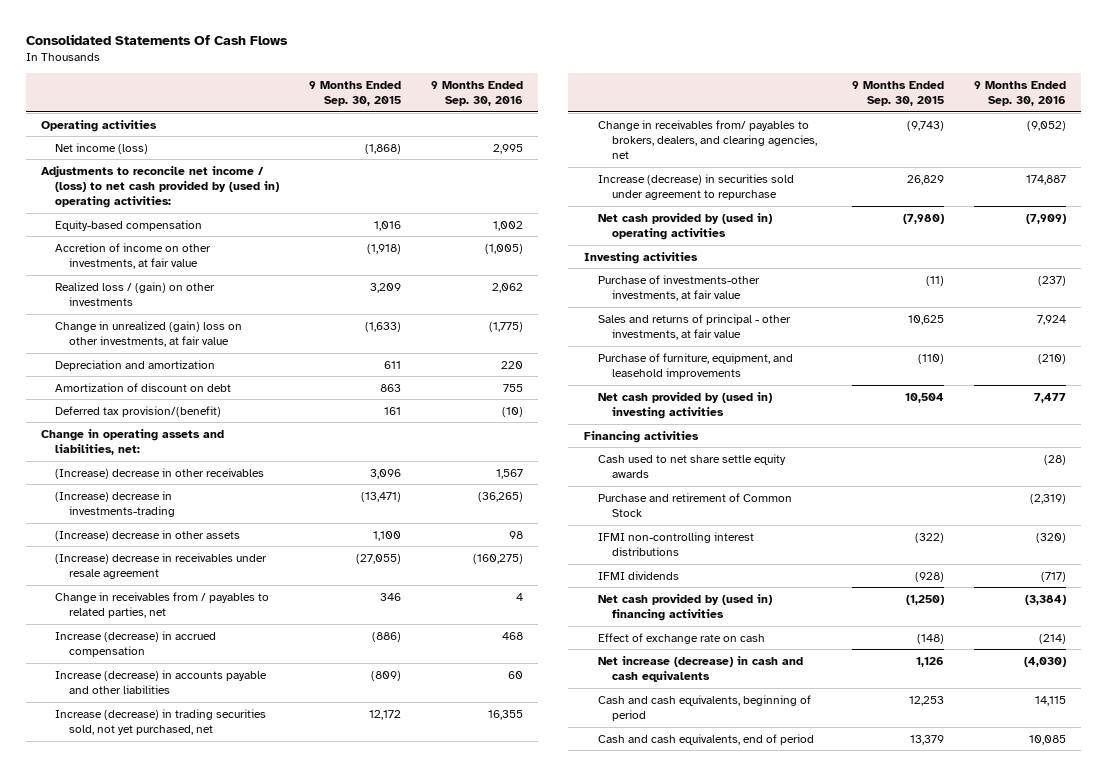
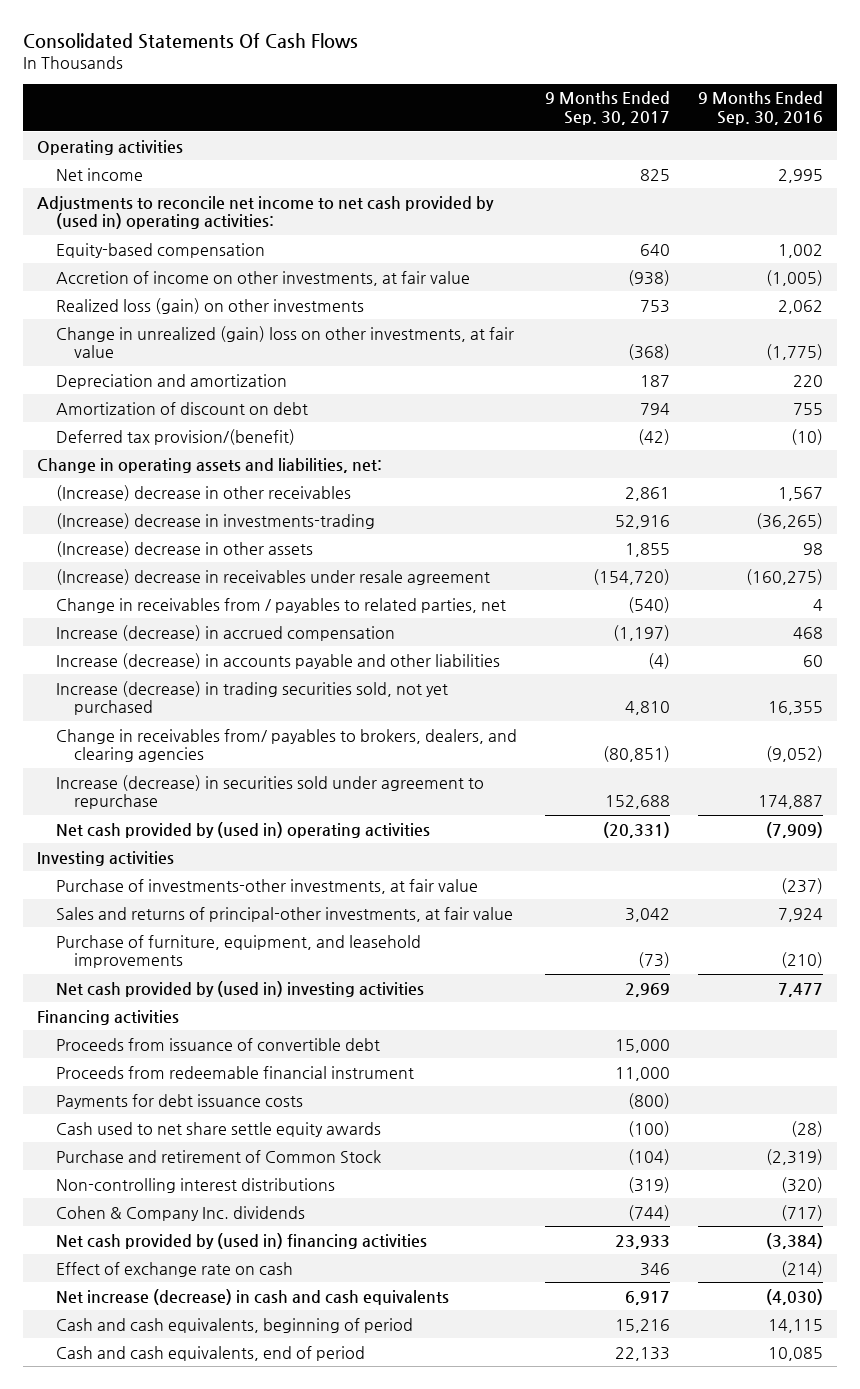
- | 9 Months Ended Sep. 30, 2015 | 9 Months Ended Sep. 30, 2016
+ | 9 Months Ended Sep. 30, 2017 | 9 Months Ended Sep. 30, 2016
- Net income (loss) | (1,868) | 2,995
- Adjustments to reconcile net income / (loss) to net cash provided by (used in) operating activities:
+ Net income | 825 | 2,995
+ Adjustments to reconcile net income to net cash provided by (used in) operating activities:
- Realized loss / (gain) on other investments | 3,209 | 2,062
+ Realized loss (gain) on other investments | 753 | 2,062
- Increase (decrease) in trading securities sold, not yet purchased, net | 12,172 | 16,355
- Change in receivables from/ payables to brokers, dealers, and clearing agencies, net | (9,743) | (9,052)
+ Increase (decrease) in trading securities sold, not yet purchased | 4,810 | 16,355
+ Change in receivables from/ payables to brokers, dealers, and clearing agencies | (80,851) | (9,052)
- Sales and returns of principal - other investments, at fair value | 10,625 | 7,924
+ Sales and returns of principal-other investments, at fair value | 3,042 | 7,924
+ Proceeds from issuance of convertible debt | 15,000 |
+ Proceeds from redeemable financial instrument | 11,000 |
+ Payments for debt issuance costs | (800) |
- IFMI non-controlling interest distributions | (322) | (320)
- IFMI dividends | (928) | (717)
+ Non-controlling interest distributions | (319) | (320)
+ Cohen & Company Inc. dividends | (744) | (717)

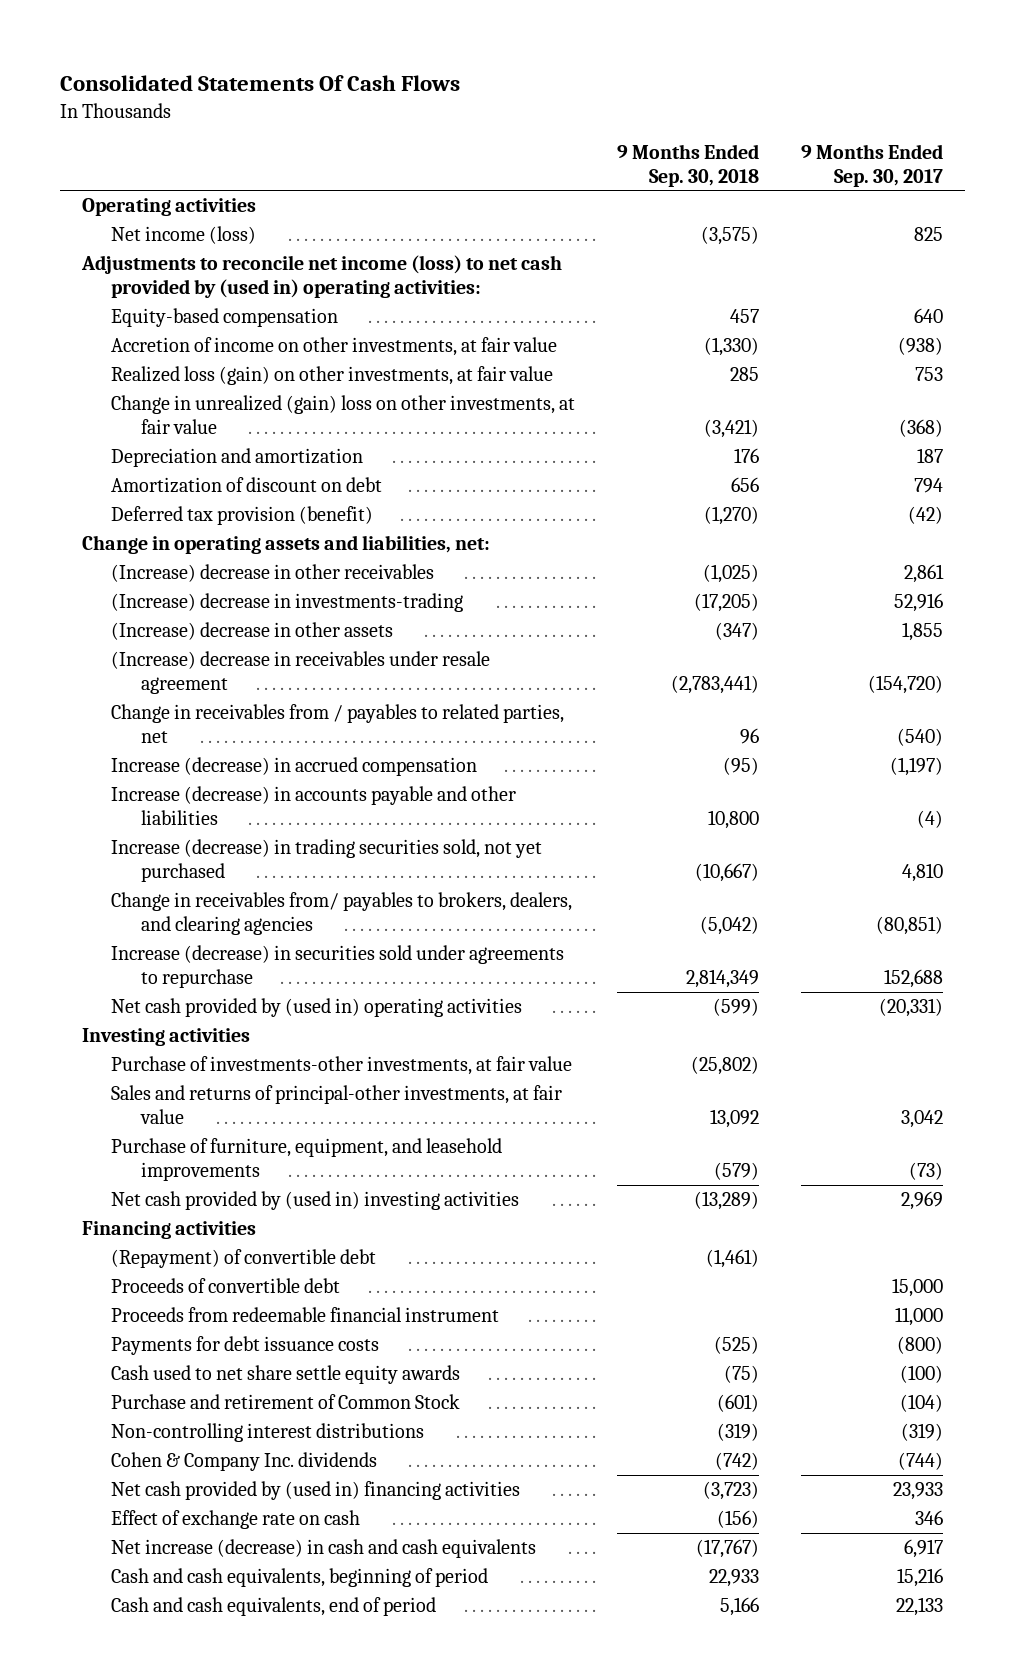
- | 9 Months Ended Sep. 30, 2017 | 9 Months Ended Sep. 30, 2016
+ | 9 Months Ended Sep. 30, 2018 | 9 Months Ended Sep. 30, 2017
- Net income | 825 | 2,995
- Adjustments to reconcile net income to net cash provided by (used in) operating activities:
+ Net income (loss) | (3,575) | 825
+ Adjustments to reconcile net income (loss) to net cash provided by (used in) operating activities:
- Realized loss (gain) on other investments | 753 | 2,062
+ Realized loss (gain) on other investments, at fair value | 285 | 753
- Deferred tax provision/(benefit) | (42) | (10)
+ Deferred tax provision (benefit) | (1,270) | (42)
- Increase (decrease) in securities sold under agreement to repurchase | 152,688 | 174,887
+ Increase (decrease) in securities sold under agreements to repurchase | 2,814,349 | 152,688
- Proceeds from issuance of convertible debt | 15,000 |
+ (Repayment) of convertible debt | (1,461) |
+ Proceeds of convertible debt | | 15,000

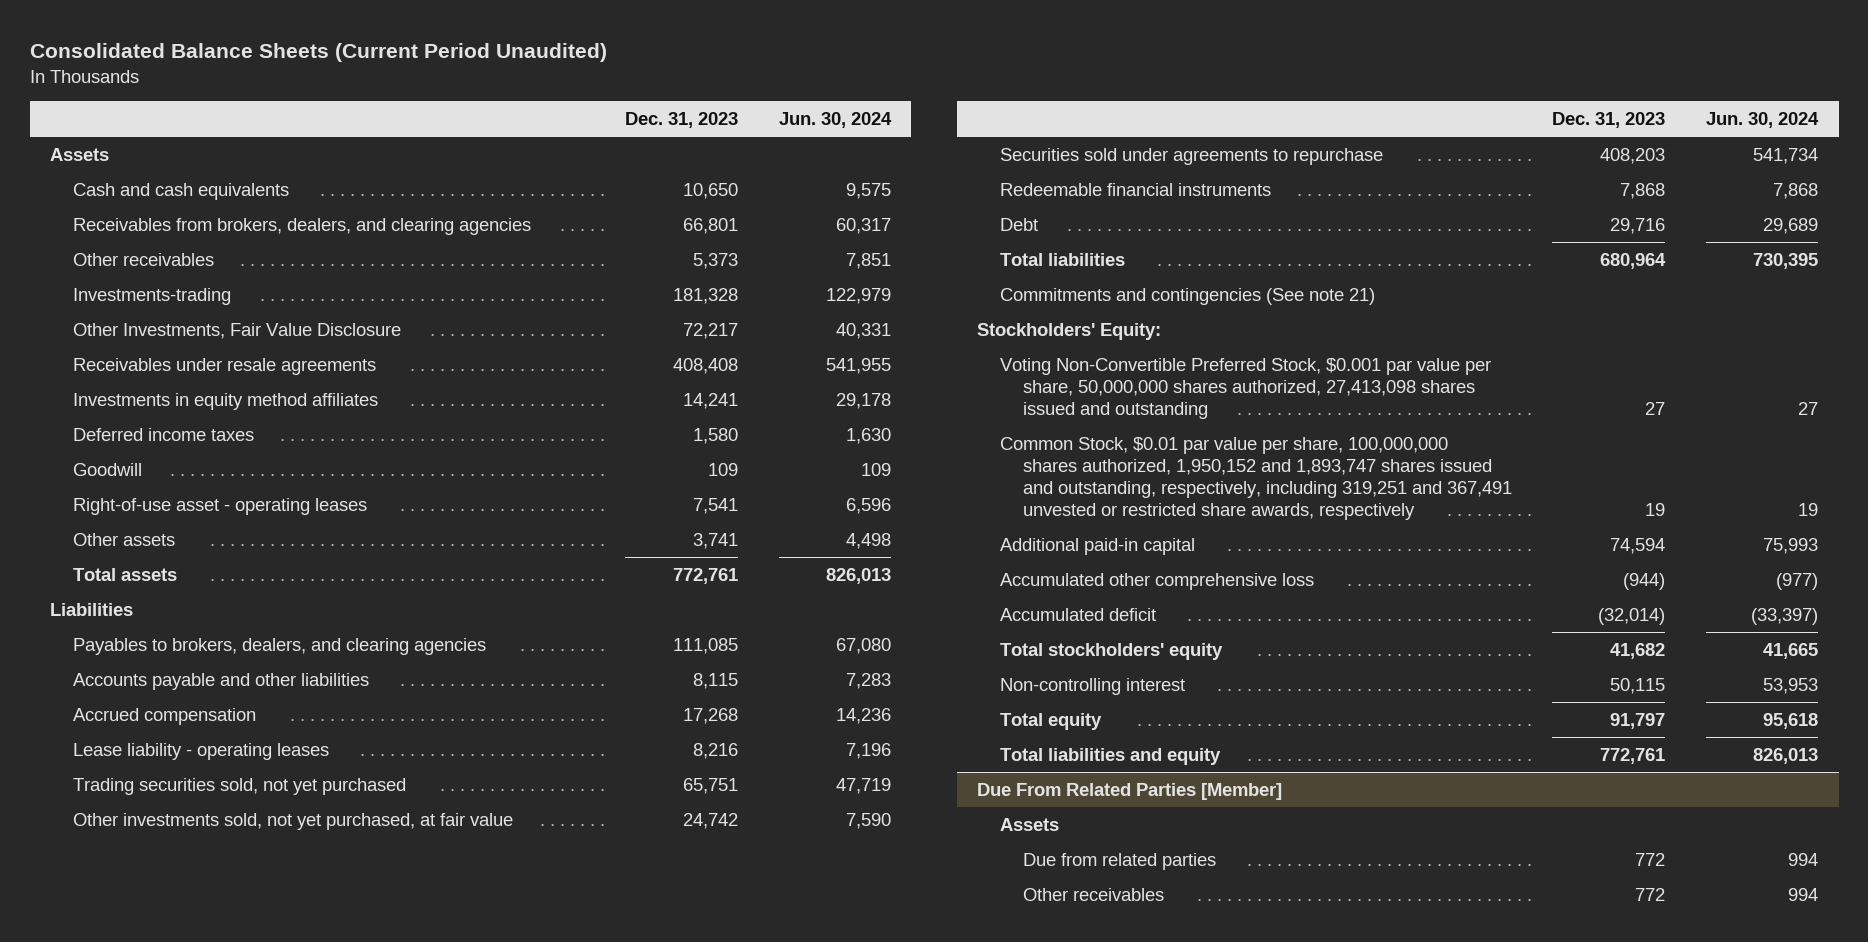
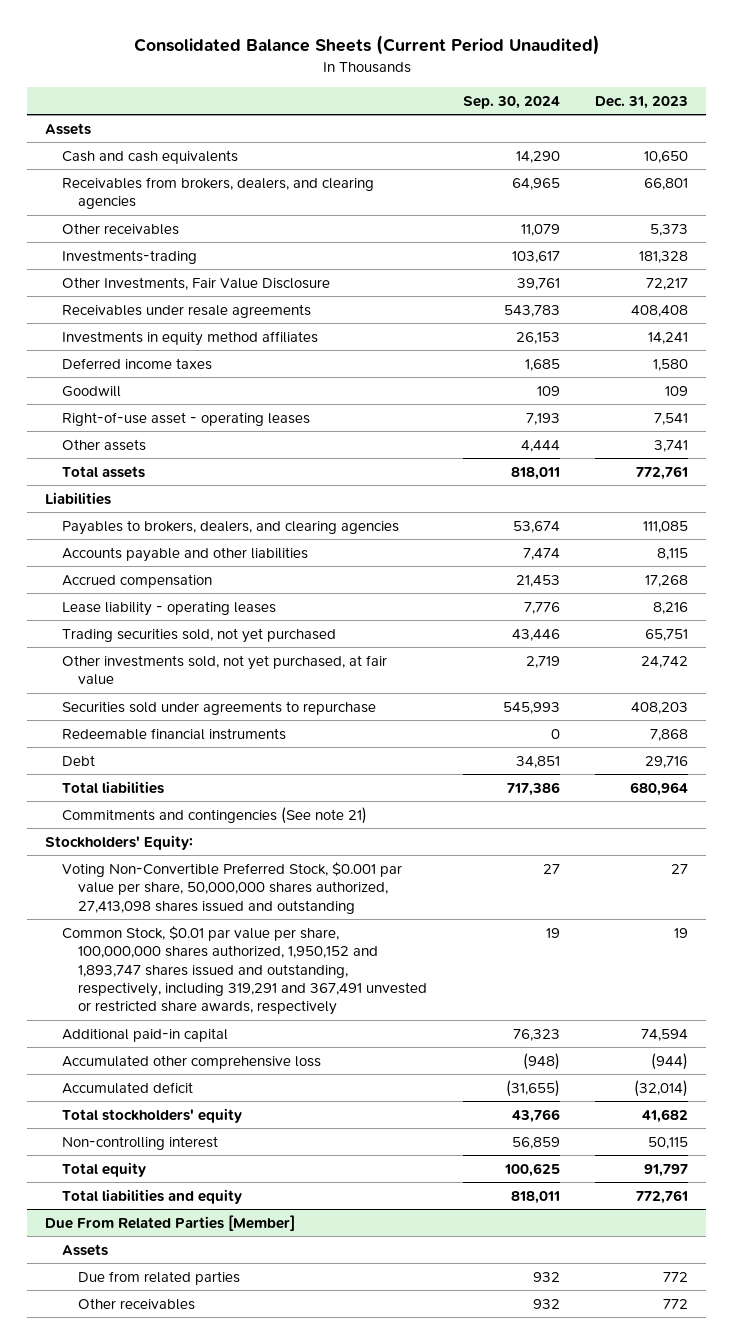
- | Dec. 31, 2023 | Jun. 30, 2024
+ | Sep. 30, 2024 | Dec. 31, 2023
- Common Stock, $0.01 par value per share, 100,000,000 shares authorized, 1,950,152 and 1,893,747 shares issued and outstanding, respectively, including 319,251 and 367,491 unvested or restricted share awards, respectively | 19 | 19
+ Common Stock, $0.01 par value per share, 100,000,000 shares authorized, 1,950,152 and 1,893,747 shares issued and outstanding, respectively, including 319,291 and 367,491 unvested or restricted share awards, respectively | 19 | 19

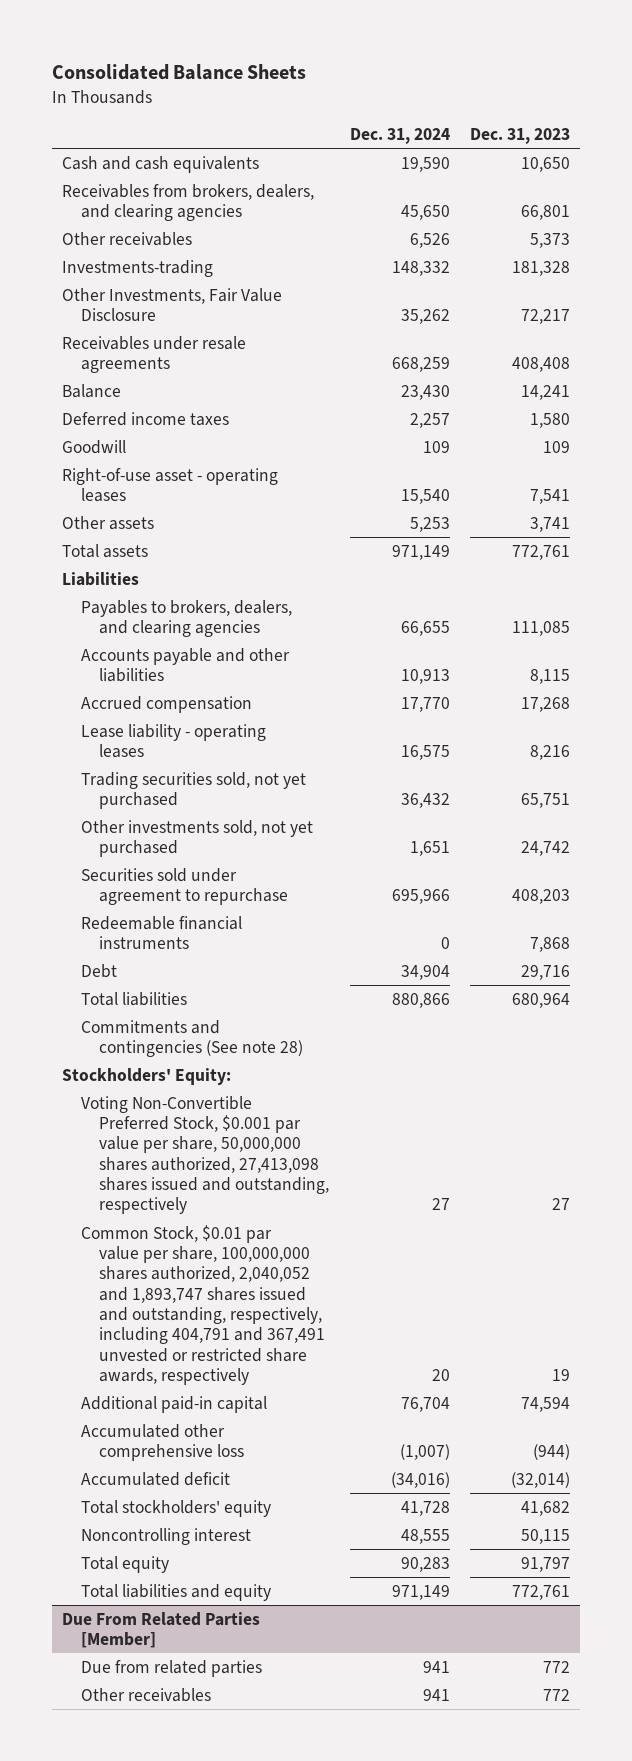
- Consolidated Balance Sheets (Current Period Unaudited)
+ Consolidated Balance Sheets
- | Sep. 30, 2024 | Dec. 31, 2023
+ | Dec. 31, 2024 | Dec. 31, 2023
- Assets
- Investments in equity method affiliates | 26,153 | 14,241
+ Balance | 23,430 | 14,241
- Other investments sold, not yet purchased, at fair value | 2,719 | 24,742
- Securities sold under agreements to repurchase | 545,993 | 408,203
+ Other investments sold, not yet purchased | 1,651 | 24,742
+ Securities sold under agreement to repurchase | 695,966 | 408,203
- Commitments and contingencies (See note 21)
+ Commitments and contingencies (See note 28)
- Voting Non-Convertible Preferred Stock, $0.001 par value per share, 50,000,000 shares authorized, 27,413,098 shares issued and outstanding | 27 | 27
- Common Stock, $0.01 par value per share, 100,000,000 shares authorized, 1,950,152 and 1,893,747 shares issued and outstanding, respectively, including 319,291 and 367,491 unvested or restricted share awards, respectively | 19 | 19
+ Voting Non-Convertible Preferred Stock, $0.001 par value per share, 50,000,000 shares authorized, 27,413,098 shares issued and outstanding, respectively | 27 | 27
+ Common Stock, $0.01 par value per share, 100,000,000 shares authorized, 2,040,052 and 1,893,747 shares issued and outstanding, respectively, including 404,791 and 367,491 unvested or restricted share awards, respectively | 20 | 19
- Non-controlling interest | 56,859 | 50,115
+ Noncontrolling interest | 48,555 | 50,115
@ Due From Related Parties [Member]
- Assets

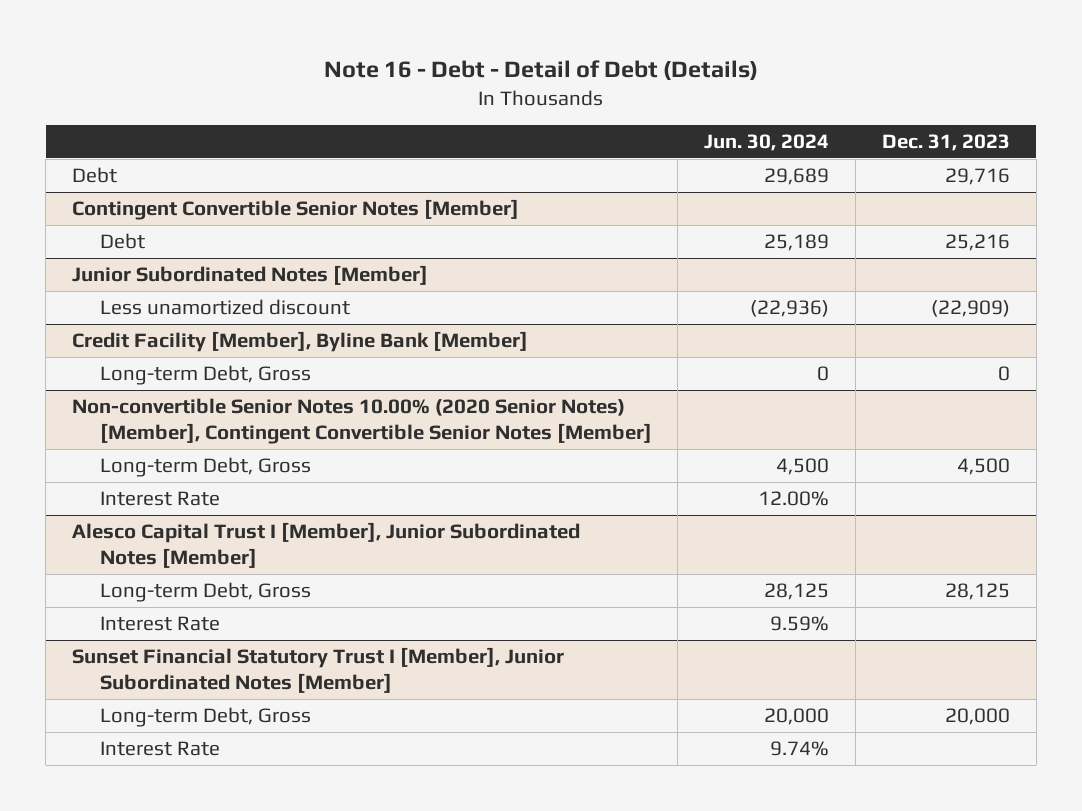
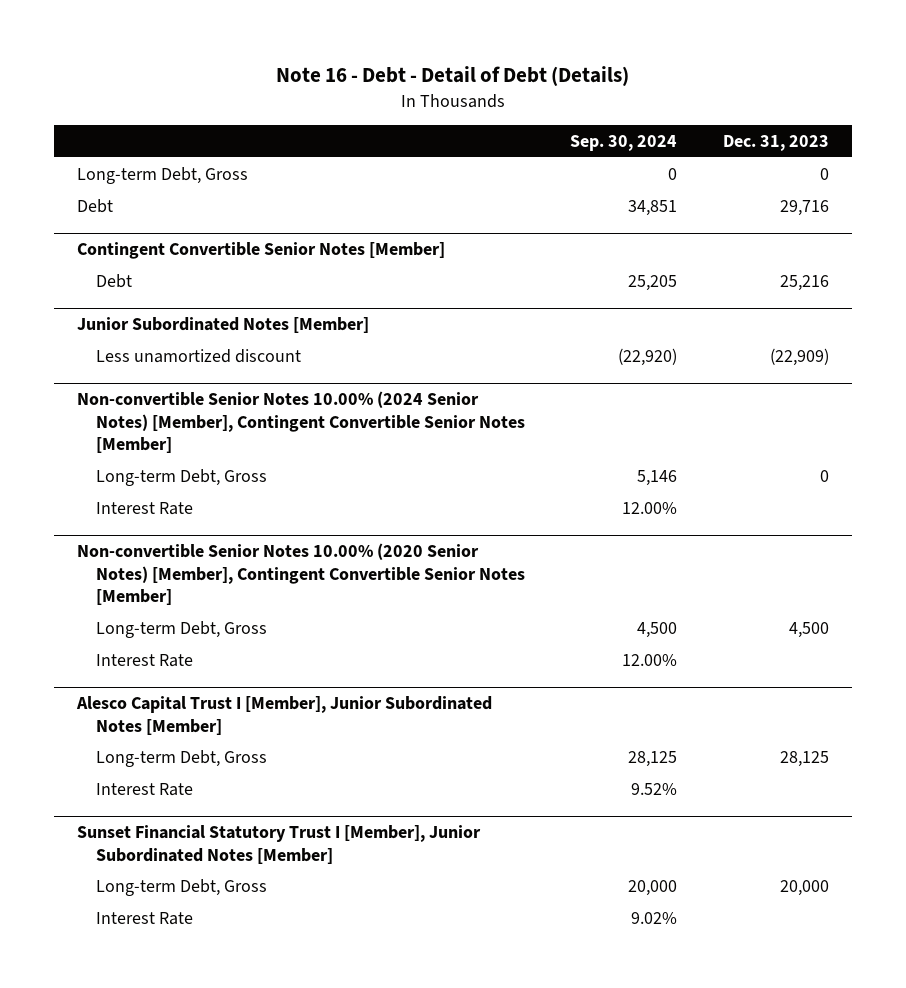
- | Jun. 30, 2024 | Dec. 31, 2023
+ | Sep. 30, 2024 | Dec. 31, 2023
+ Long-term Debt, Gross | 0 | 0
- Credit Facility [Member], Byline Bank [Member]
+ Non-convertible Senior Notes 10.00% (2024 Senior Notes) [Member], Contingent Convertible Senior Notes [Member]
+ Interest Rate | 12.00% |

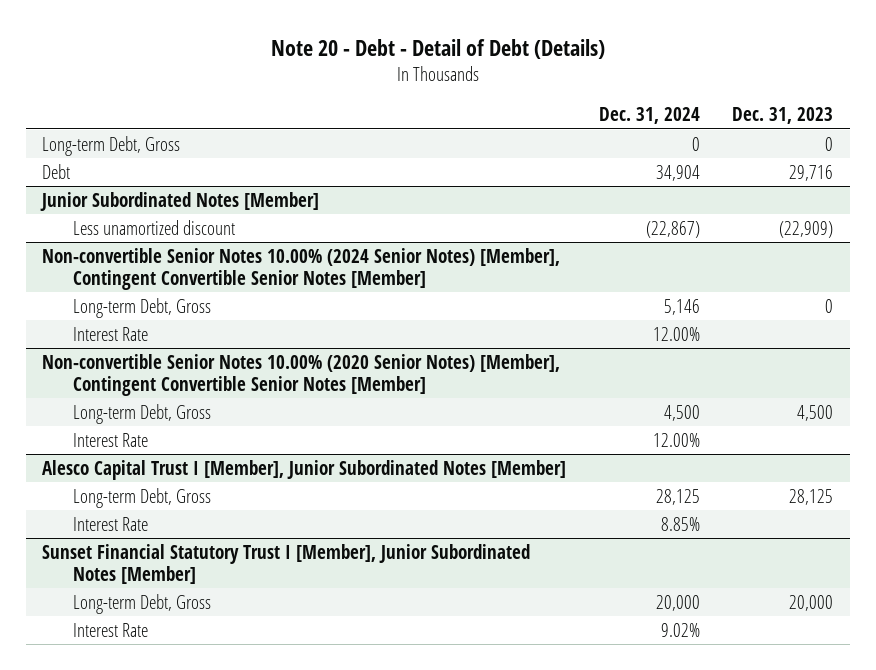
- Note 16 - Debt - Detail of Debt (Details)
+ Note 20 - Debt - Detail of Debt (Details)
- | Sep. 30, 2024 | Dec. 31, 2023
+ | Dec. 31, 2024 | Dec. 31, 2023
- Contingent Convertible Senior Notes [Member]
- Debt | 25,205 | 25,216

